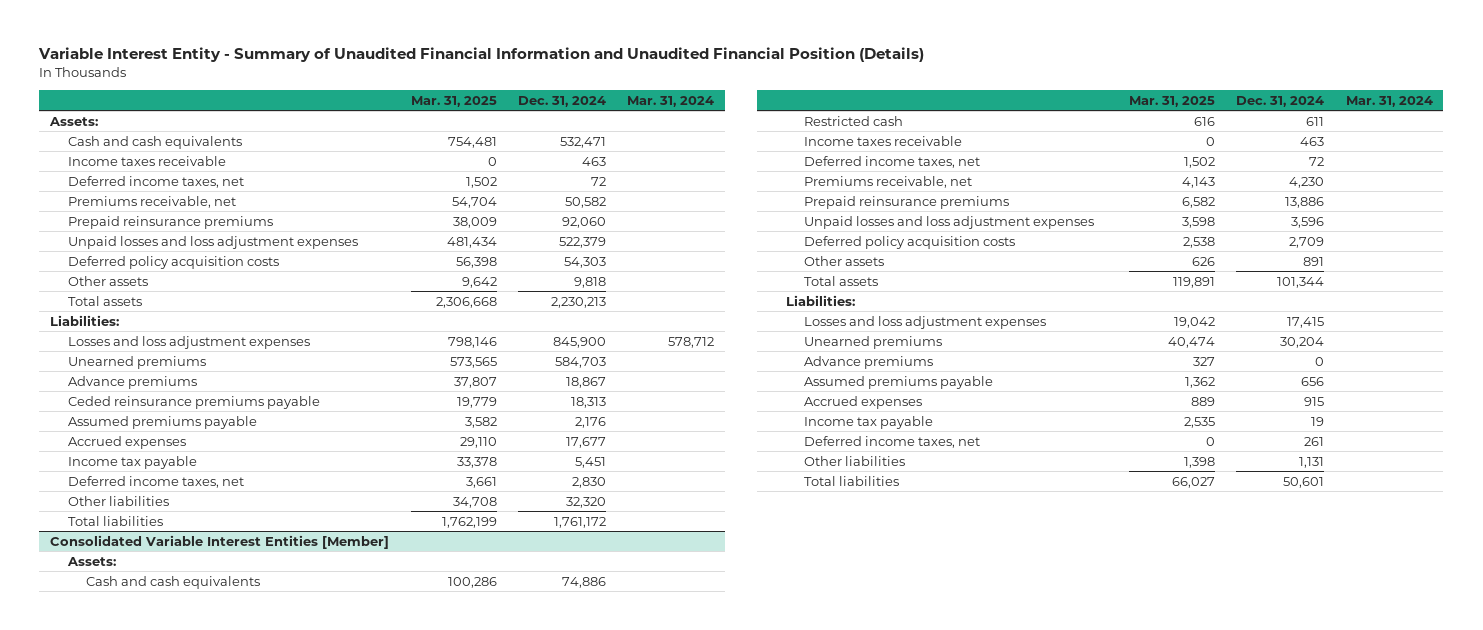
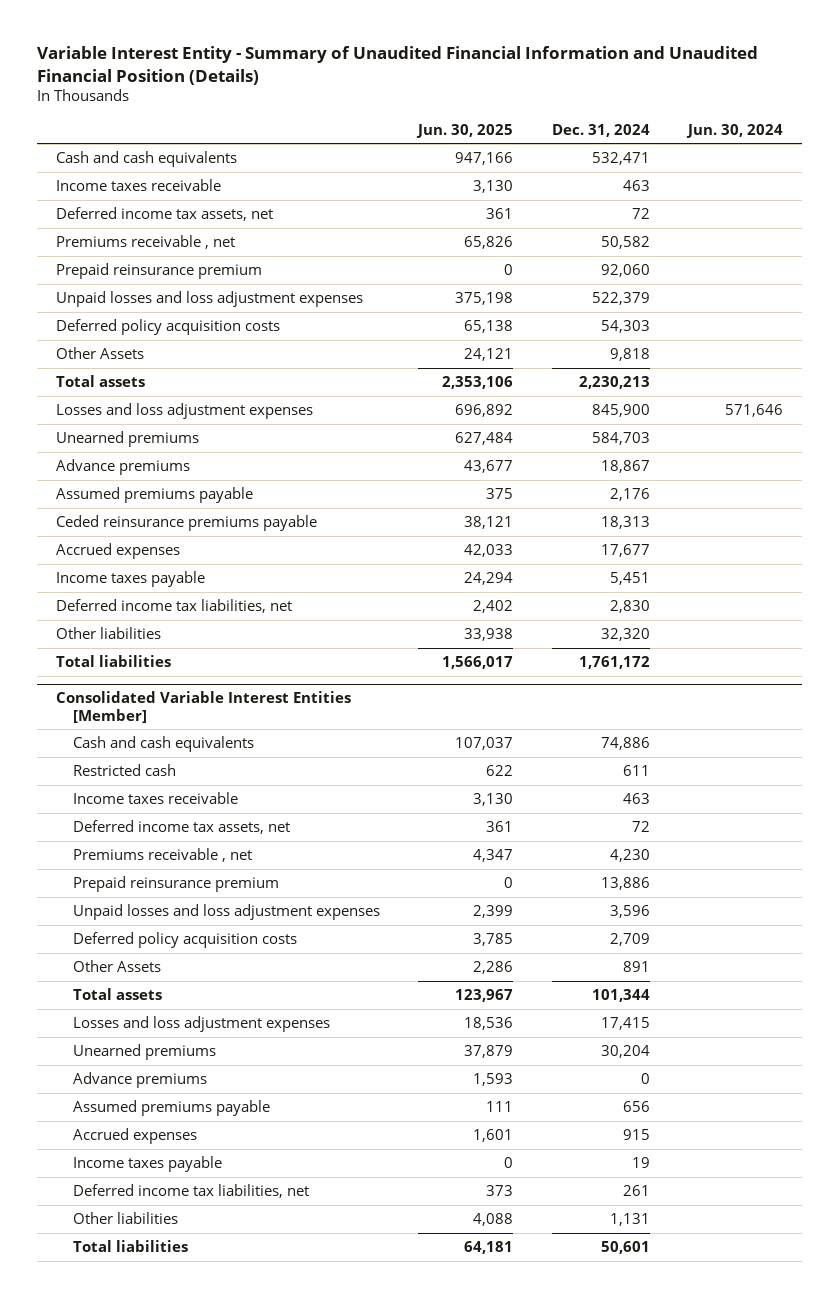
- | Mar. 31, 2025 | Dec. 31, 2024 | Mar. 31, 2024
+ | Jun. 30, 2025 | Dec. 31, 2024 | Jun. 30, 2024
- Assets:
- Deferred income taxes, net | 1,502 | 72 |
- Premiums receivable, net | 54,704 | 50,582 |
- Prepaid reinsurance premiums | 38,009 | 92,060 |
+ Deferred income tax assets, net | 361 | 72 |
+ Premiums receivable , net | 65,826 | 50,582 |
+ Prepaid reinsurance premium | 0 | 92,060 |
- Other assets | 9,642 | 9,818 |
+ Other Assets | 24,121 | 9,818 |
- Liabilities:
moved down: Ceded reinsurance premiums payable | 38,121 | 18,313 |
- Income tax payable | 33,378 | 5,451 |
- Deferred income taxes, net | 3,661 | 2,830 |
+ Income taxes payable | 24,294 | 5,451 |
+ Deferred income tax liabilities, net | 2,402 | 2,830 |
@ Consolidated Variable Interest Entities [Member]
- Assets:
- Deferred income taxes, net | 1,502 | 72 |
- Premiums receivable, net | 4,143 | 4,230 |
- Prepaid reinsurance premiums | 6,582 | 13,886 |
+ Deferred income tax assets, net | 361 | 72 |
+ Premiums receivable , net | 4,347 | 4,230 |
+ Prepaid reinsurance premium | 0 | 13,886 |
- Other assets | 626 | 891 |
+ Other Assets | 2,286 | 891 |
- Liabilities:
- Income tax payable | 2,535 | 19 |
- Deferred income taxes, net | 0 | 261 |
+ Income taxes payable | 0 | 19 |
+ Deferred income tax liabilities, net | 373 | 261 |

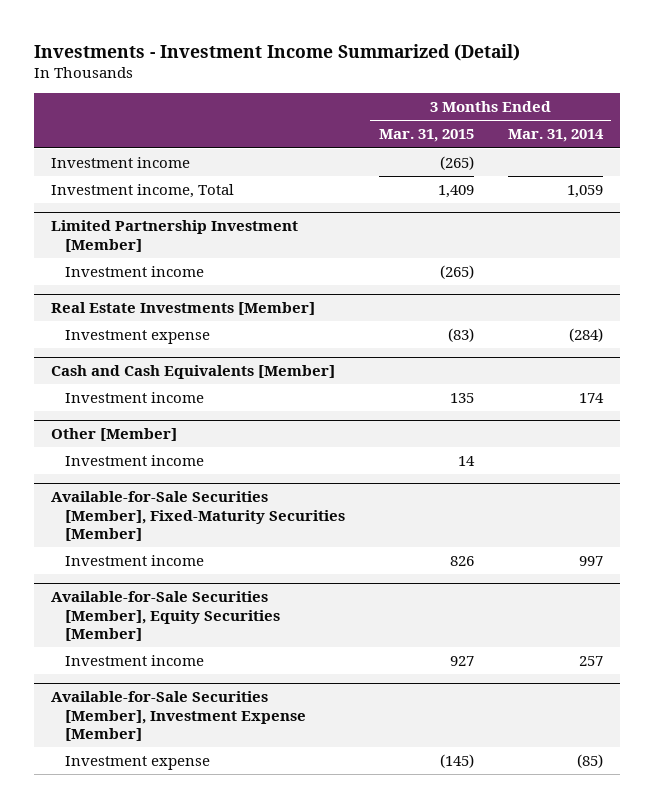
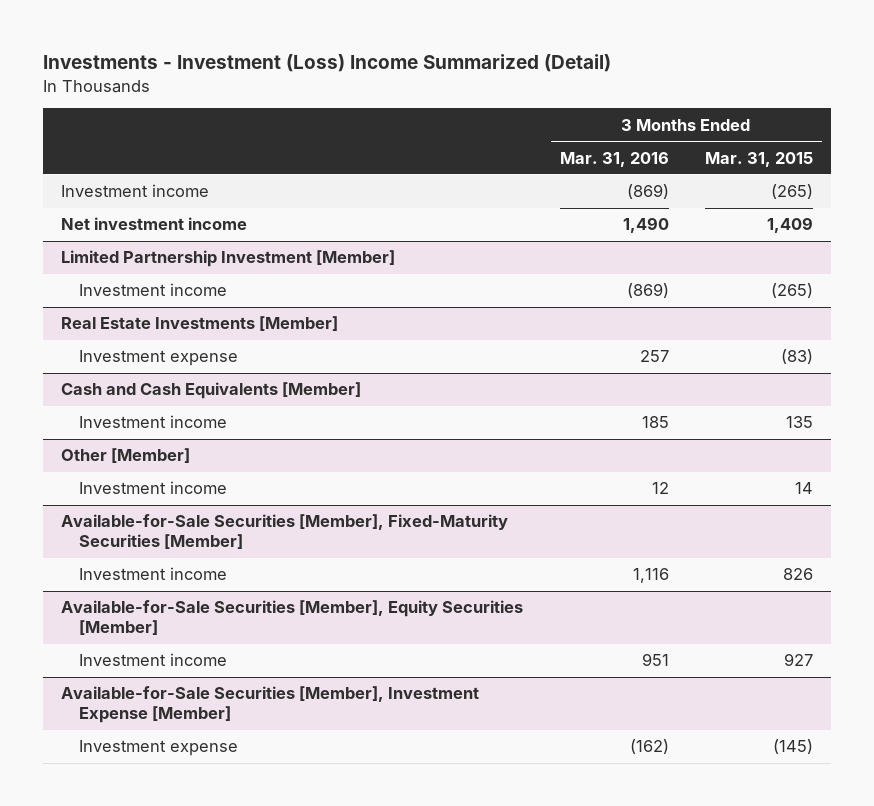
- Investments - Investment Income Summarized (Detail)
+ Investments - Investment (Loss) Income Summarized (Detail)
- | 3 Months Ended Mar. 31, 2015 | 3 Months Ended Mar. 31, 2014
+ | 3 Months Ended Mar. 31, 2016 | 3 Months Ended Mar. 31, 2015
- Investment income, Total | 1,409 | 1,059
+ Net investment income | 1,490 | 1,409

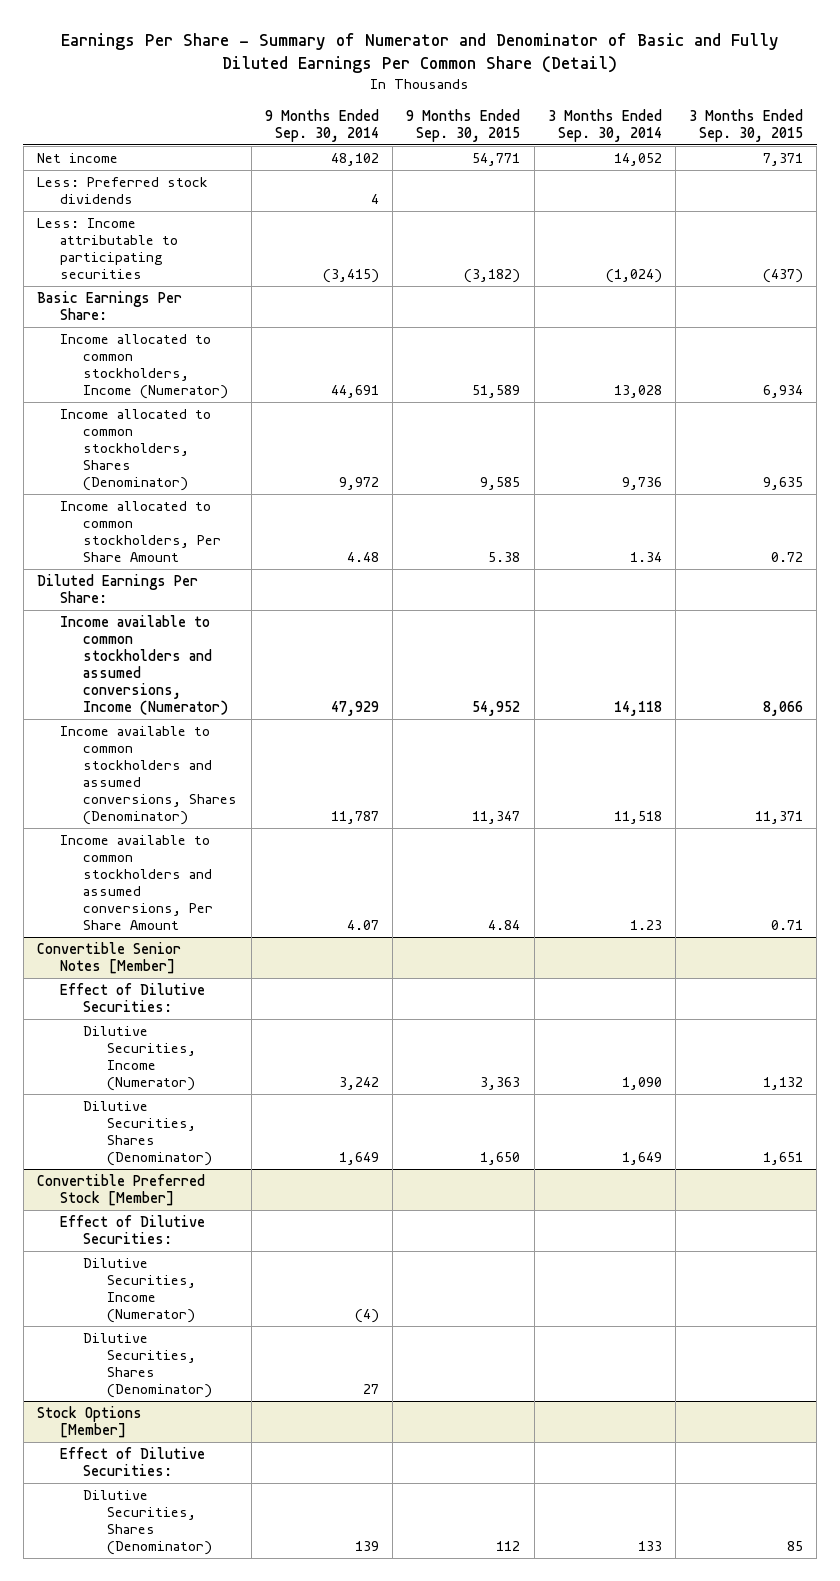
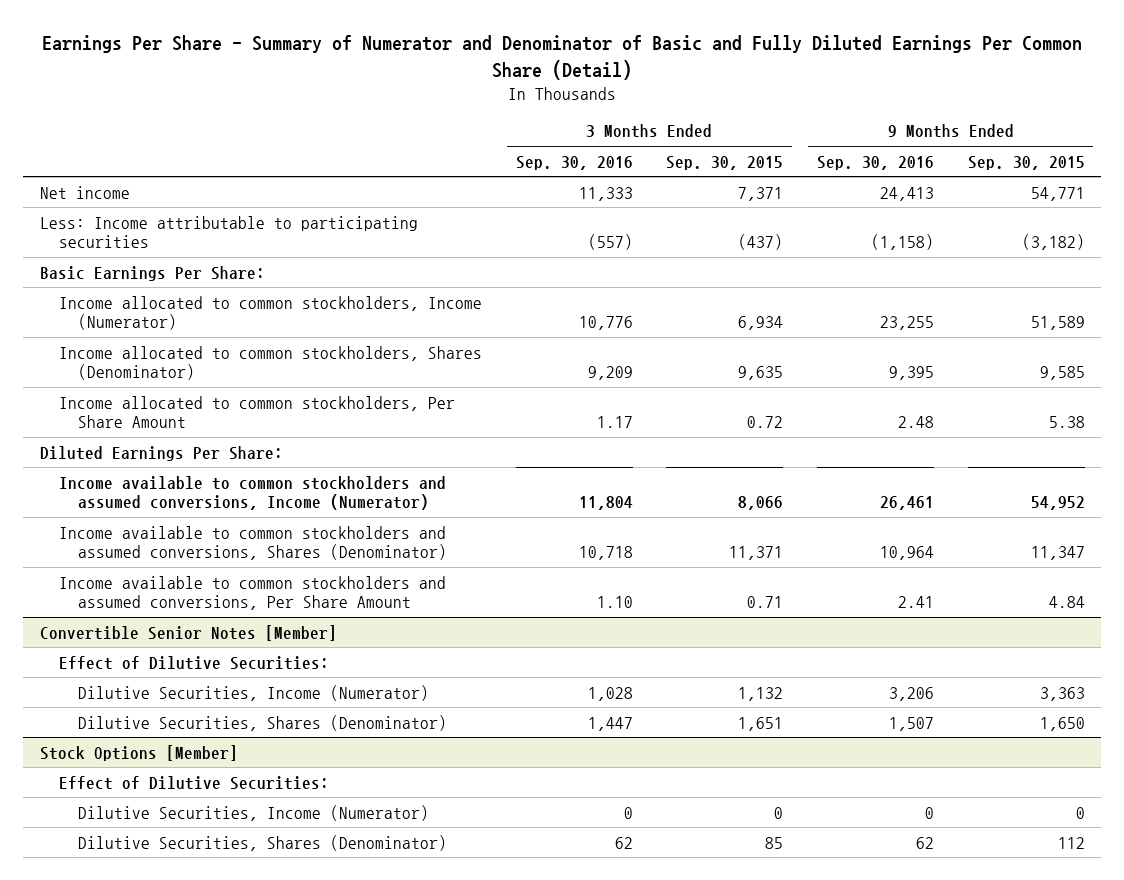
- | 9 Months Ended Sep. 30, 2014 | 9 Months Ended Sep. 30, 2015 | 3 Months Ended Sep. 30, 2014 | 3 Months Ended Sep. 30, 2015
+ | 3 Months Ended Sep. 30, 2016 | 3 Months Ended Sep. 30, 2015 | 9 Months Ended Sep. 30, 2016 | 9 Months Ended Sep. 30, 2015
- Less: Preferred stock dividends | 4 | | |
- Convertible Preferred Stock [Member]
- Effect of Dilutive Securities:
- Dilutive Securities, Income (Numerator) | (4) | | |
- Dilutive Securities, Shares (Denominator) | 27 | | |
@ Stock Options [Member]
+ Dilutive Securities, Income (Numerator) | 0 | 0 | 0 | 0

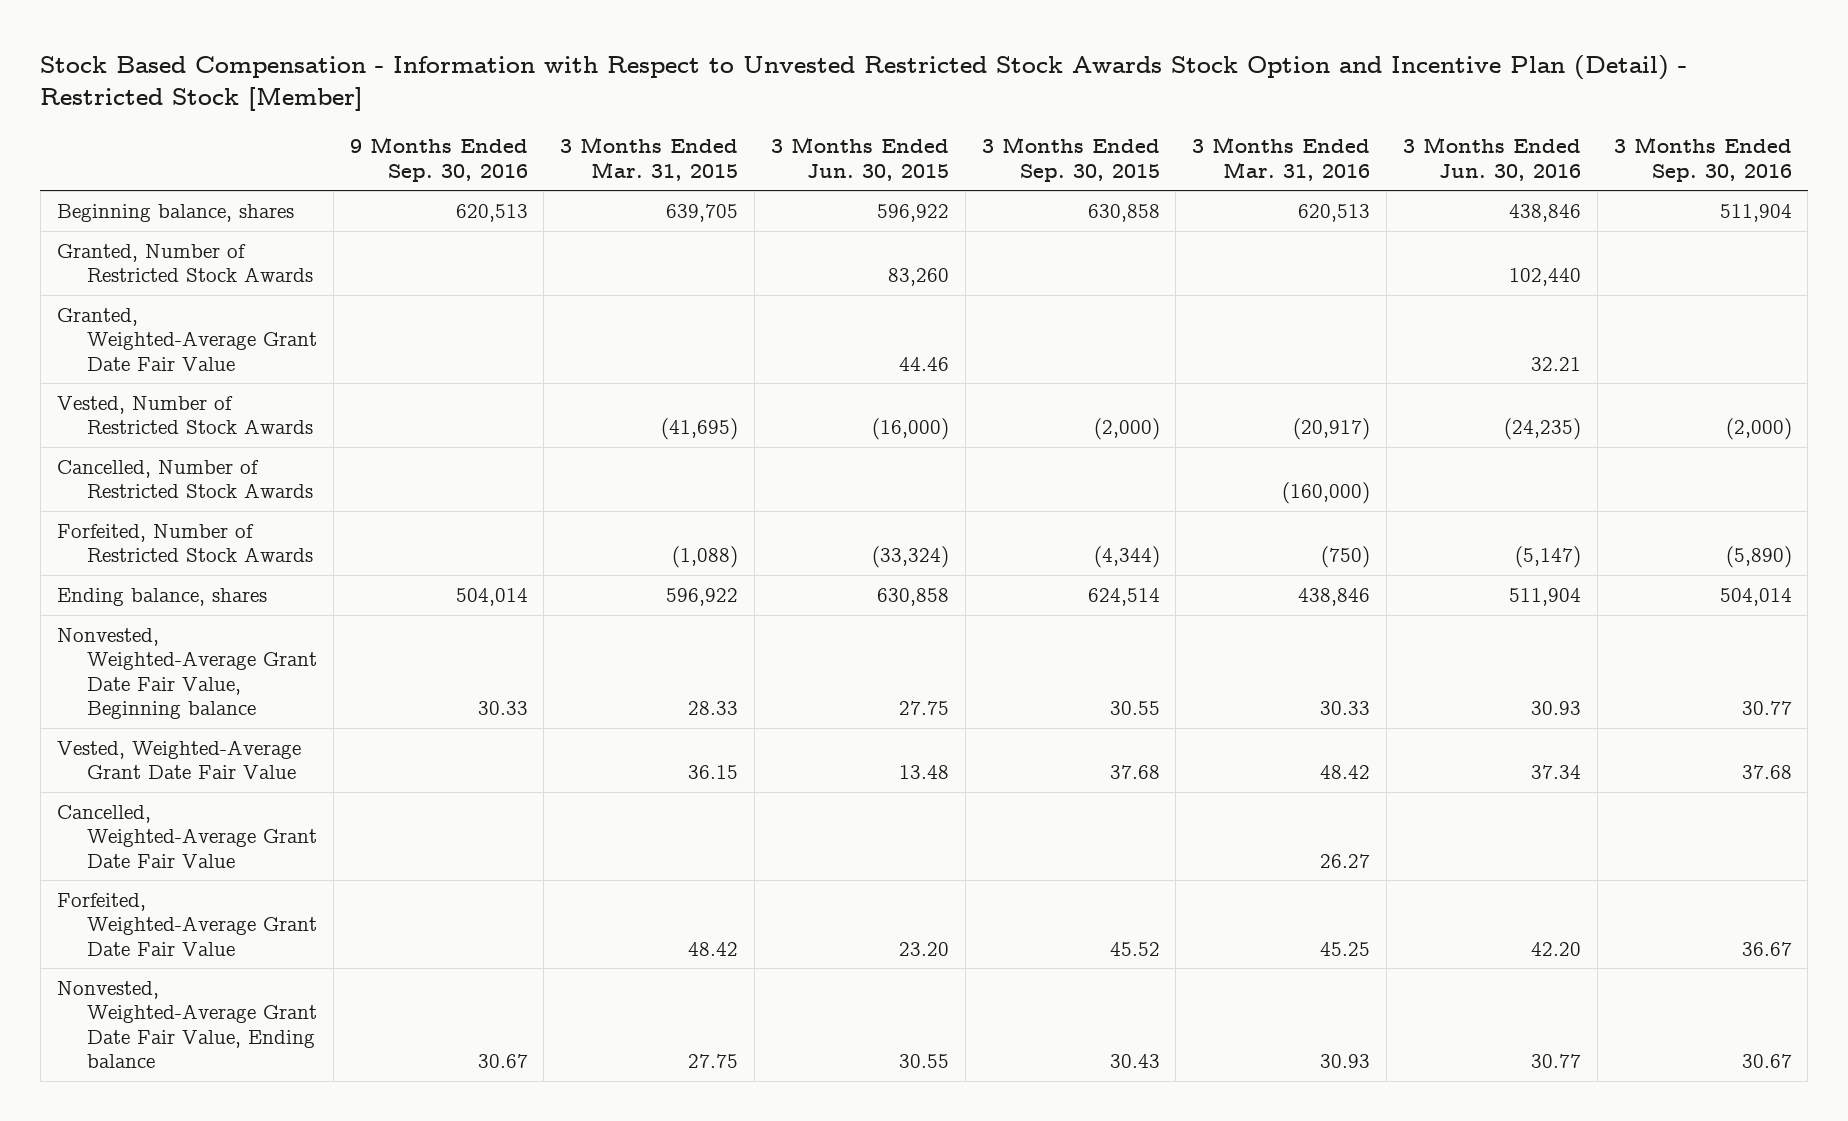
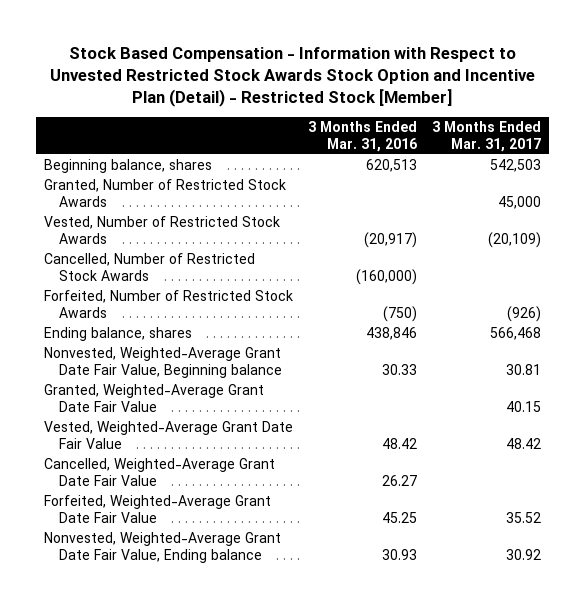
- | 9 Months Ended Sep. 30, 2016 | 3 Months Ended Mar. 31, 2015 | 3 Months Ended Jun. 30, 2015 | 3 Months Ended Sep. 30, 2015 | 3 Months Ended Mar. 31, 2016 | 3 Months Ended Jun. 30, 2016 | 3 Months Ended Sep. 30, 2016
+ | 3 Months Ended Mar. 31, 2016 | 3 Months Ended Mar. 31, 2017
moved down: Granted, Weighted-Average Grant Date Fair Value | | 40.15

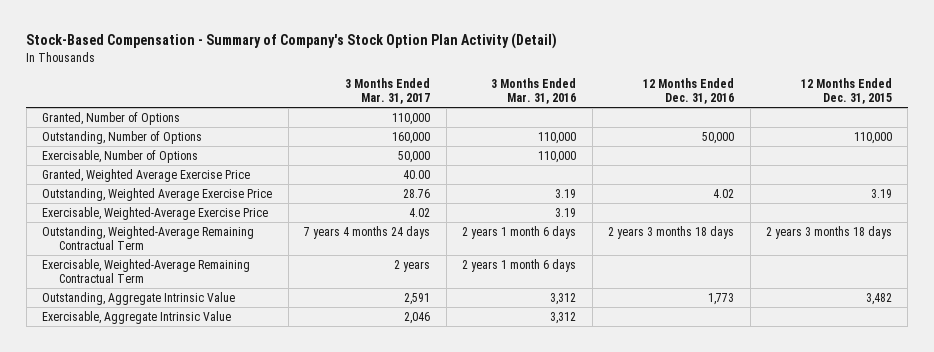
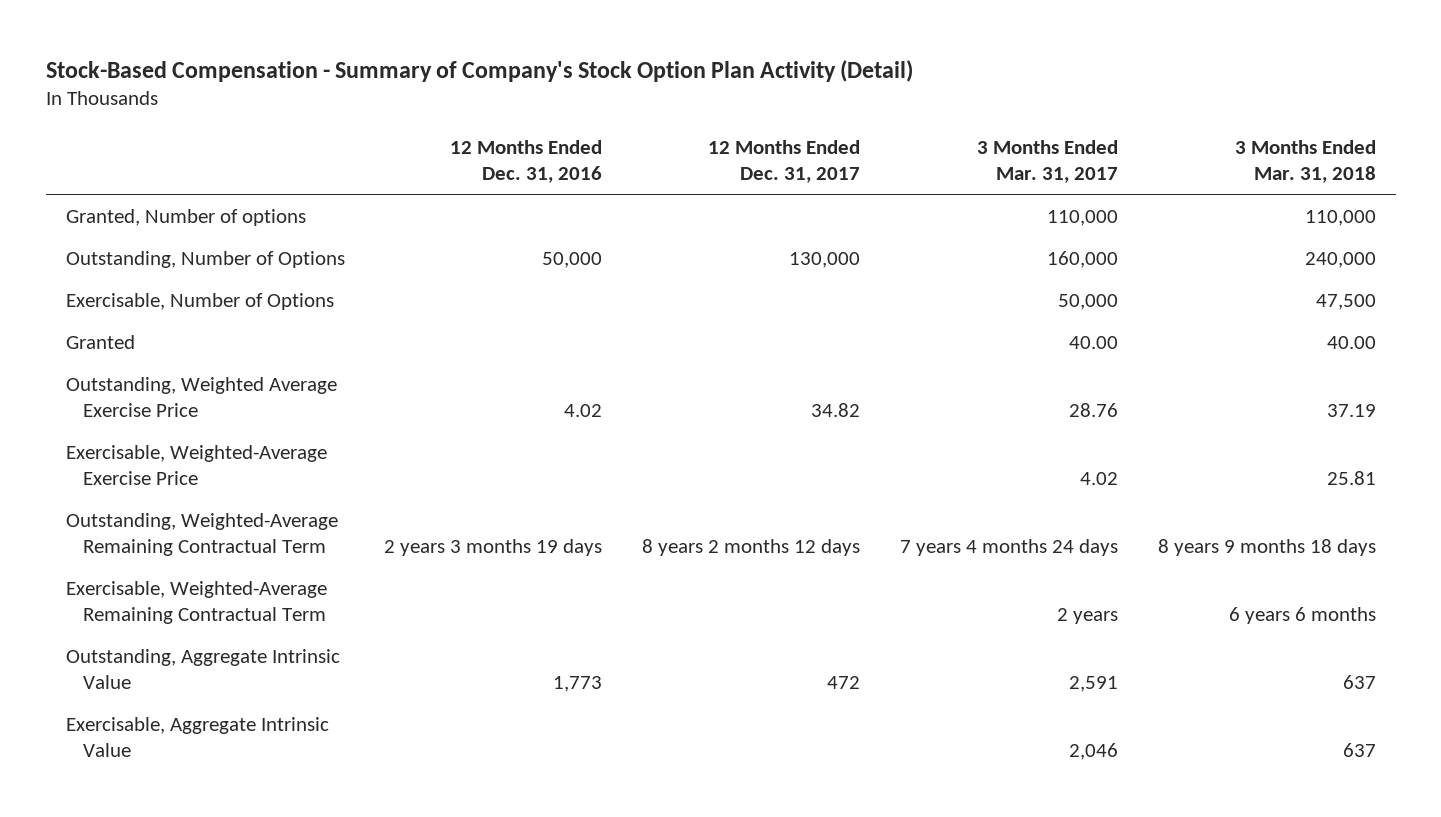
- | 3 Months Ended Mar. 31, 2017 | 3 Months Ended Mar. 31, 2016 | 12 Months Ended Dec. 31, 2016 | 12 Months Ended Dec. 31, 2015
+ | 12 Months Ended Dec. 31, 2016 | 12 Months Ended Dec. 31, 2017 | 3 Months Ended Mar. 31, 2017 | 3 Months Ended Mar. 31, 2018
- Granted, Number of Options | 110,000 | | |
+ Granted, Number of options | | | 110,000 | 110,000
- Granted, Weighted Average Exercise Price | 40.00 | | |
+ Granted | | | 40.00 | 40.00
- Outstanding, Weighted-Average Remaining Contractual Term | 7 years 4 months 24 days | 2 years 1 month 6 days | 2 years 3 months 18 days | 2 years 3 months 18 days
+ Outstanding, Weighted-Average Remaining Contractual Term | 2 years 3 months 19 days | 8 years 2 months 12 days | 7 years 4 months 24 days | 8 years 9 months 18 days

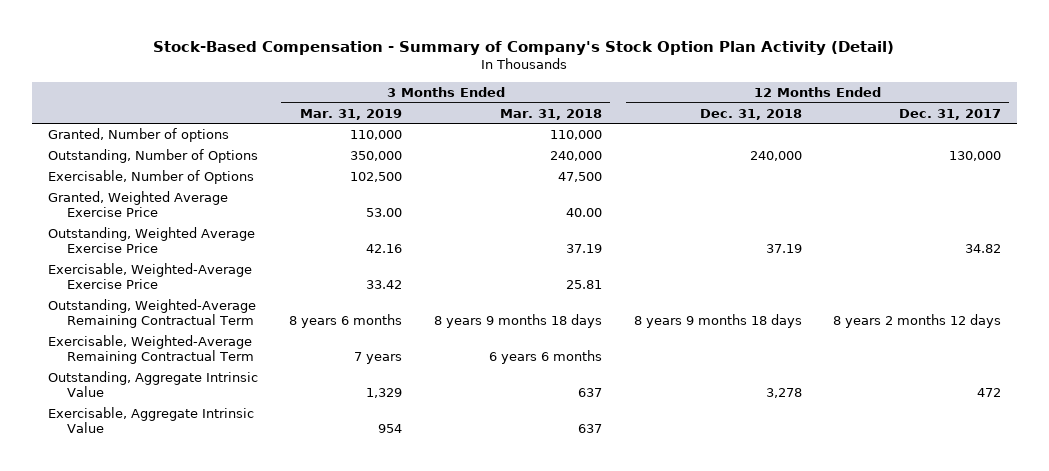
- | 12 Months Ended Dec. 31, 2016 | 12 Months Ended Dec. 31, 2017 | 3 Months Ended Mar. 31, 2017 | 3 Months Ended Mar. 31, 2018
+ | 3 Months Ended Mar. 31, 2019 | 3 Months Ended Mar. 31, 2018 | 12 Months Ended Dec. 31, 2018 | 12 Months Ended Dec. 31, 2017
- Granted | | | 40.00 | 40.00
+ Granted, Weighted Average Exercise Price | 53.00 | 40.00 | |

